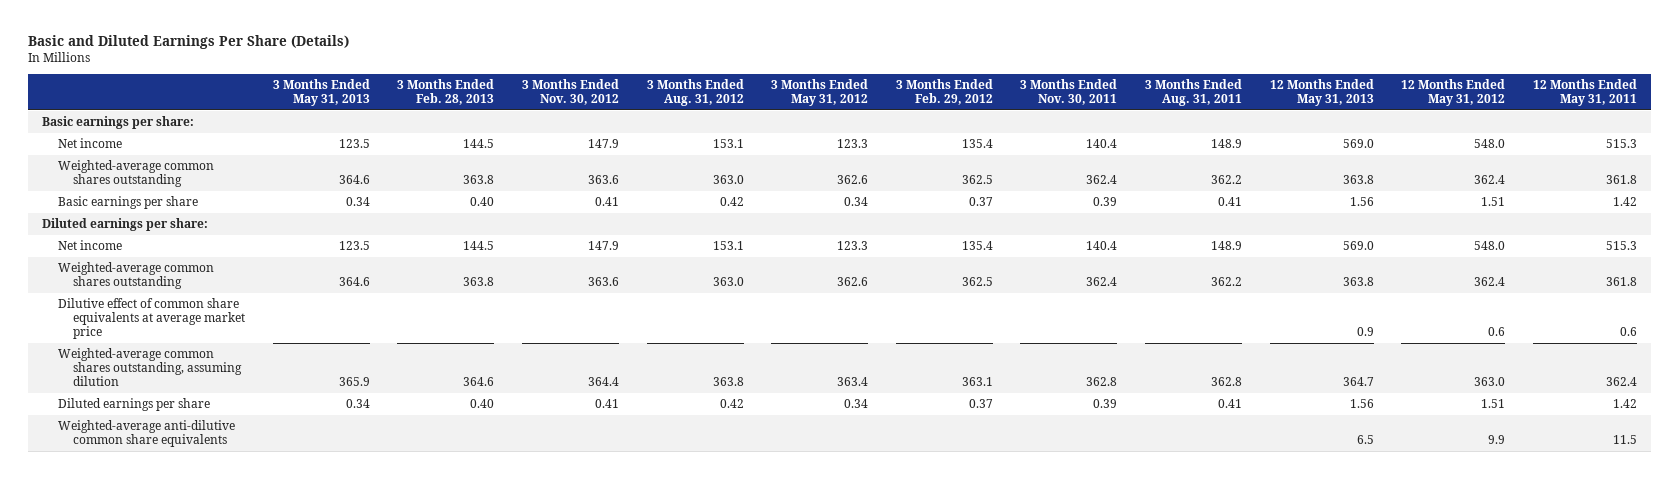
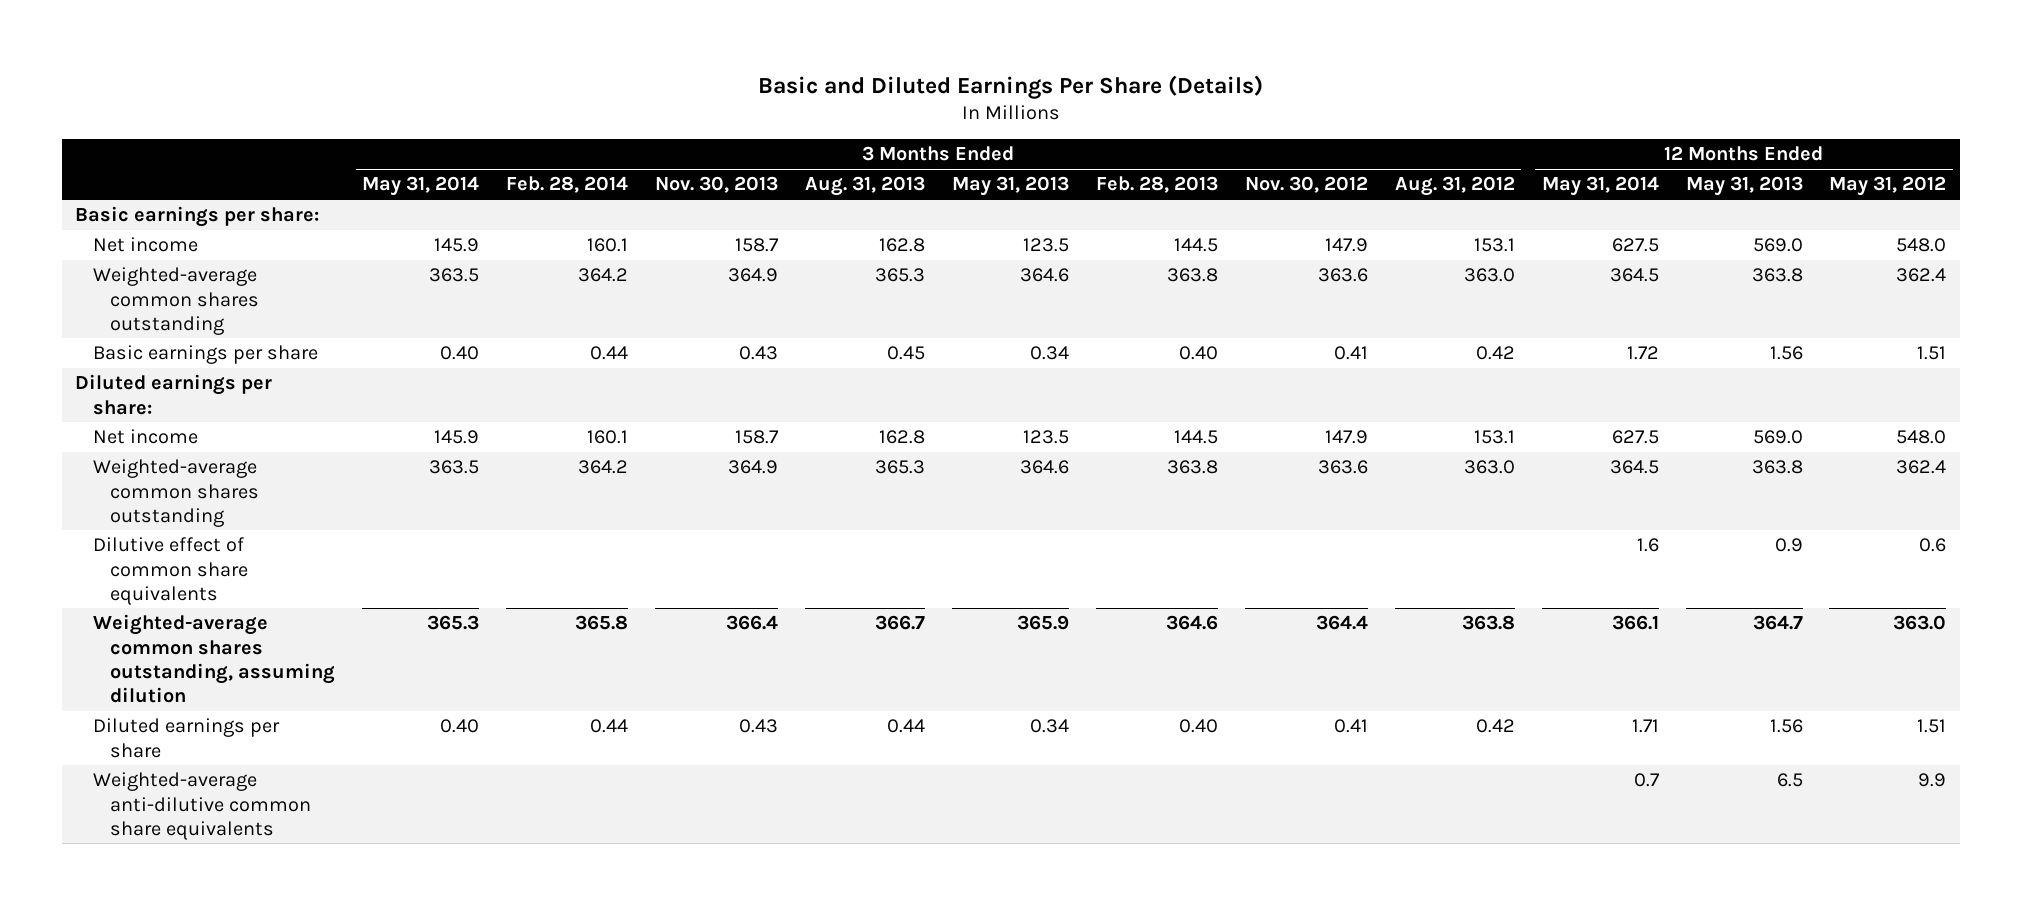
- | 3 Months Ended May 31, 2013 | 3 Months Ended Feb. 28, 2013 | 3 Months Ended Nov. 30, 2012 | 3 Months Ended Aug. 31, 2012 | 3 Months Ended May 31, 2012 | 3 Months Ended Feb. 29, 2012 | 3 Months Ended Nov. 30, 2011 | 3 Months Ended Aug. 31, 2011 | 12 Months Ended May 31, 2013 | 12 Months Ended May 31, 2012 | 12 Months Ended May 31, 2011
+ | 3 Months Ended May 31, 2014 | 3 Months Ended Feb. 28, 2014 | 3 Months Ended Nov. 30, 2013 | 3 Months Ended Aug. 31, 2013 | 3 Months Ended May 31, 2013 | 3 Months Ended Feb. 28, 2013 | 3 Months Ended Nov. 30, 2012 | 3 Months Ended Aug. 31, 2012 | 12 Months Ended May 31, 2014 | 12 Months Ended May 31, 2013 | 12 Months Ended May 31, 2012
- Dilutive effect of common share equivalents at average market price | | | | | | | | | 0.9 | 0.6 | 0.6
+ Dilutive effect of common share equivalents | | | | | | | | | 1.6 | 0.9 | 0.6

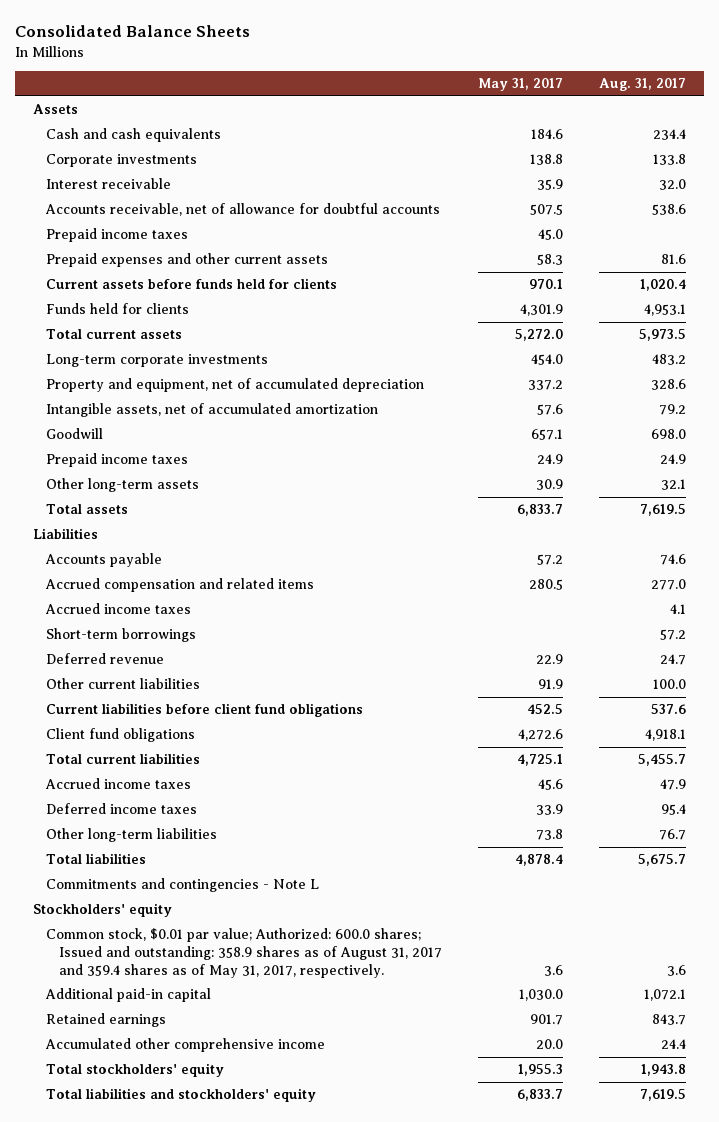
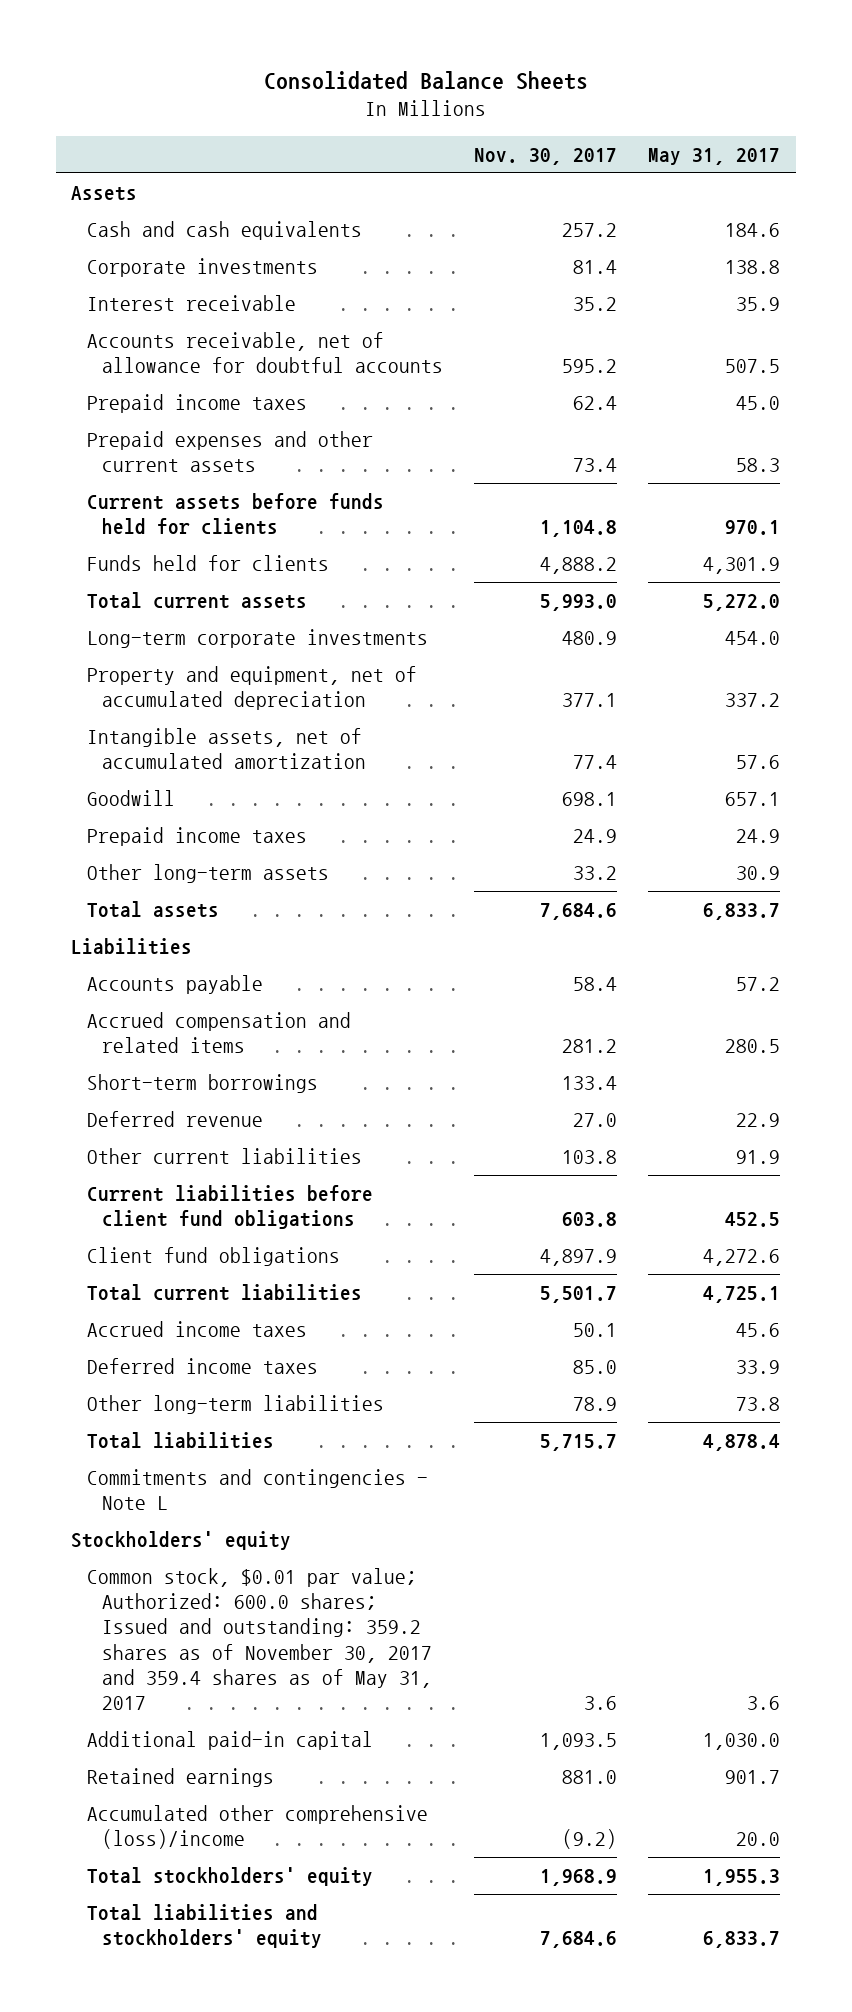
- | May 31, 2017 | Aug. 31, 2017
+ | Nov. 30, 2017 | May 31, 2017
- Accrued income taxes | | 4.1
- Common stock, $0.01 par value; Authorized: 600.0 shares; Issued and outstanding: 358.9 shares as of August 31, 2017 and 359.4 shares as of May 31, 2017, respectively. | 3.6 | 3.6
+ Common stock, $0.01 par value; Authorized: 600.0 shares; Issued and outstanding: 359.2 shares as of November 30, 2017 and 359.4 shares as of May 31, 2017 | 3.6 | 3.6
- Accumulated other comprehensive income | 20.0 | 24.4
+ Accumulated other comprehensive (loss)/income | (9.2) | 20.0

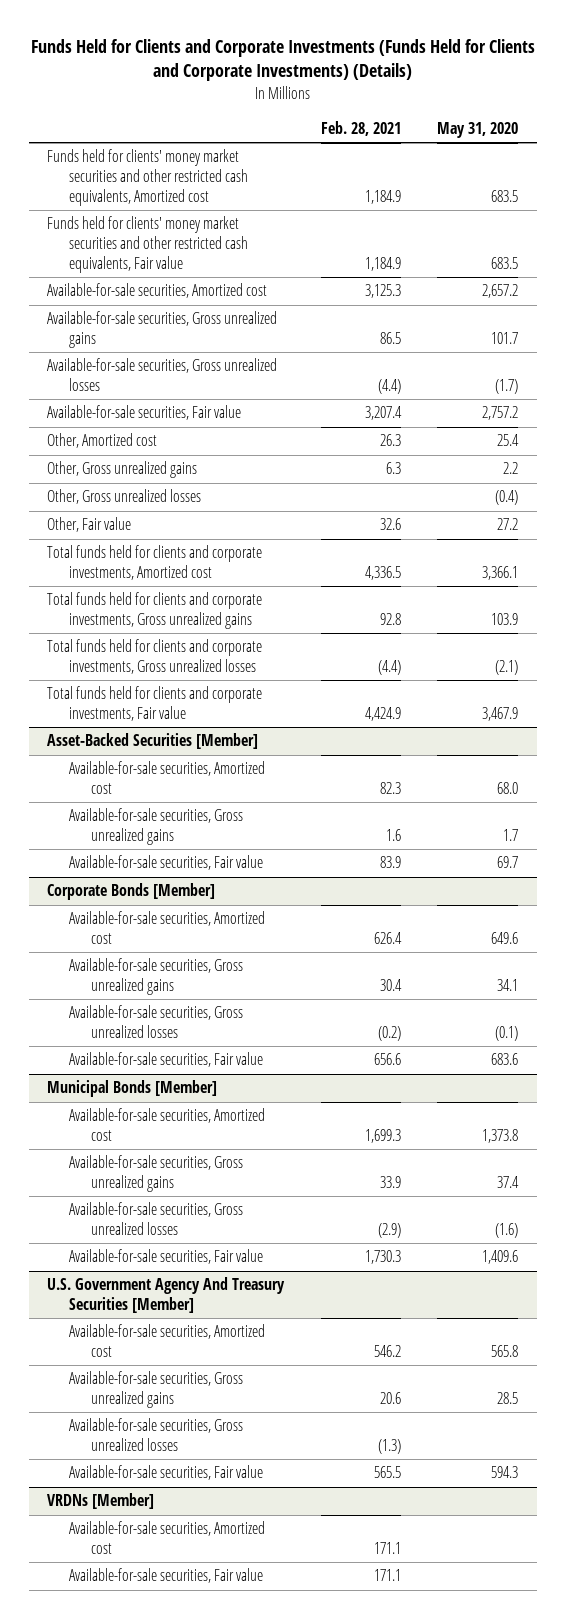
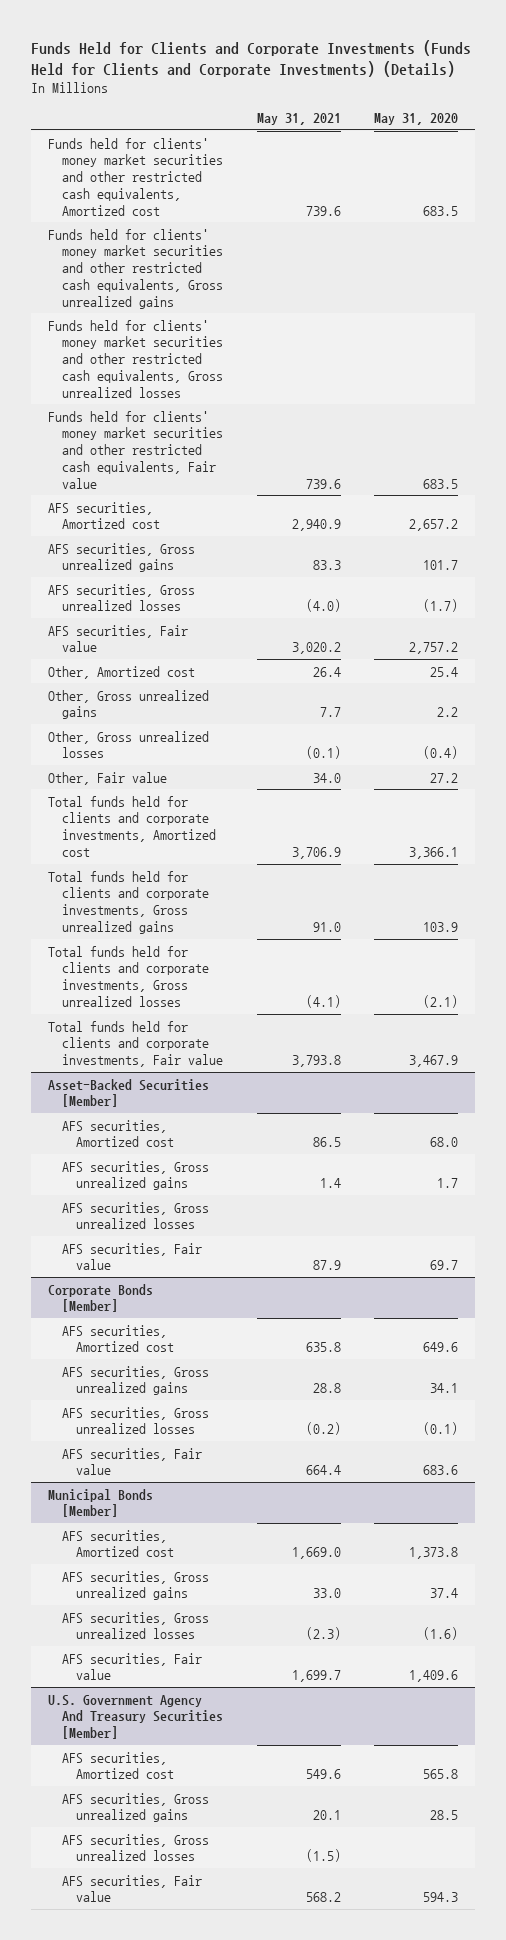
- | Feb. 28, 2021 | May 31, 2020
+ | May 31, 2021 | May 31, 2020
+ Funds held for clients' money market securities and other restricted cash equivalents, Gross unrealized gains
+ Funds held for clients' money market securities and other restricted cash equivalents, Gross unrealized losses
- Available-for-sale securities, Amortized cost | 3,125.3 | 2,657.2
- Available-for-sale securities, Gross unrealized gains | 86.5 | 101.7
- Available-for-sale securities, Gross unrealized losses | (4.4) | (1.7)
- Available-for-sale securities, Fair value | 3,207.4 | 2,757.2
+ AFS securities, Amortized cost | 2,940.9 | 2,657.2
+ AFS securities, Gross unrealized gains | 83.3 | 101.7
+ AFS securities, Gross unrealized losses | (4.0) | (1.7)
+ AFS securities, Fair value | 3,020.2 | 2,757.2
@ Asset-Backed Securities [Member]
- Available-for-sale securities, Amortized cost | 82.3 | 68.0
- Available-for-sale securities, Gross unrealized gains | 1.6 | 1.7
- Available-for-sale securities, Fair value | 83.9 | 69.7
+ AFS securities, Amortized cost | 86.5 | 68.0
+ AFS securities, Gross unrealized gains | 1.4 | 1.7
+ AFS securities, Gross unrealized losses
+ AFS securities, Fair value | 87.9 | 69.7
@ Corporate Bonds [Member]
- Available-for-sale securities, Amortized cost | 626.4 | 649.6
- Available-for-sale securities, Gross unrealized gains | 30.4 | 34.1
- Available-for-sale securities, Gross unrealized losses | (0.2) | (0.1)
- Available-for-sale securities, Fair value | 656.6 | 683.6
+ AFS securities, Amortized cost | 635.8 | 649.6
+ AFS securities, Gross unrealized gains | 28.8 | 34.1
+ AFS securities, Gross unrealized losses | (0.2) | (0.1)
+ AFS securities, Fair value | 664.4 | 683.6
@ Municipal Bonds [Member]
- Available-for-sale securities, Amortized cost | 1,699.3 | 1,373.8
- Available-for-sale securities, Gross unrealized gains | 33.9 | 37.4
- Available-for-sale securities, Gross unrealized losses | (2.9) | (1.6)
- Available-for-sale securities, Fair value | 1,730.3 | 1,409.6
+ AFS securities, Amortized cost | 1,669.0 | 1,373.8
+ AFS securities, Gross unrealized gains | 33.0 | 37.4
+ AFS securities, Gross unrealized losses | (2.3) | (1.6)
+ AFS securities, Fair value | 1,699.7 | 1,409.6
@ U.S. Government Agency And Treasury Securities [Member]
- Available-for-sale securities, Amortized cost | 546.2 | 565.8
- Available-for-sale securities, Gross unrealized gains | 20.6 | 28.5
- Available-for-sale securities, Gross unrealized losses | (1.3) |
- Available-for-sale securities, Fair value | 565.5 | 594.3
- VRDNs [Member]
- Available-for-sale securities, Amortized cost | 171.1 |
- Available-for-sale securities, Fair value | 171.1 |
@ U.S. Government Agency And Treasury Securities [Member]
+ AFS securities, Amortized cost | 549.6 | 565.8
+ AFS securities, Gross unrealized gains | 20.1 | 28.5
+ AFS securities, Gross unrealized losses | (1.5) |
+ AFS securities, Fair value | 568.2 | 594.3

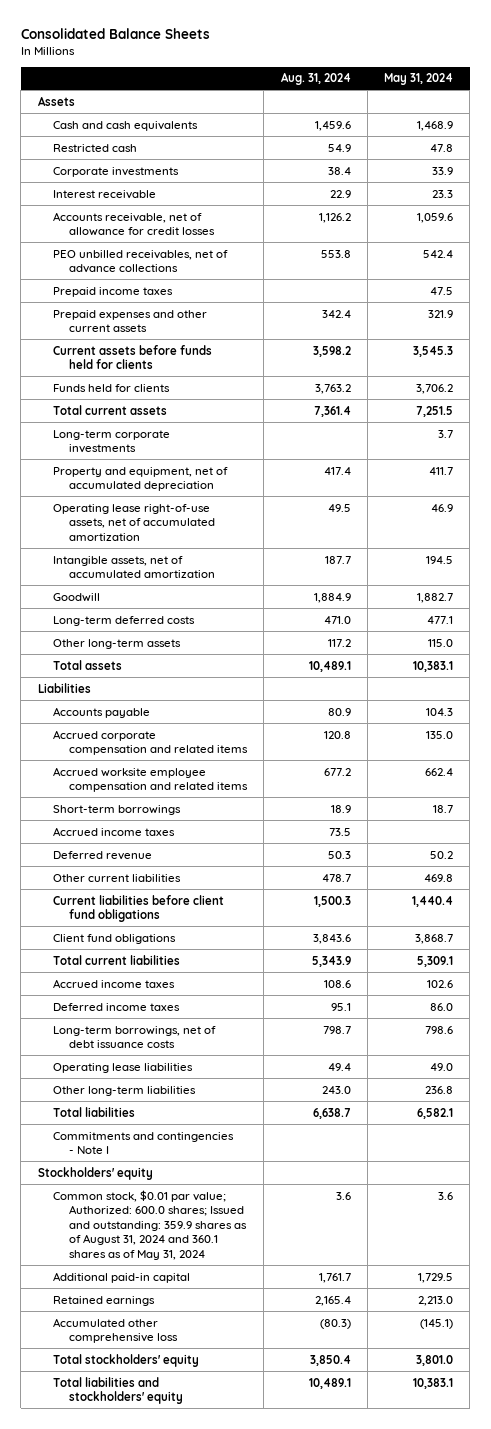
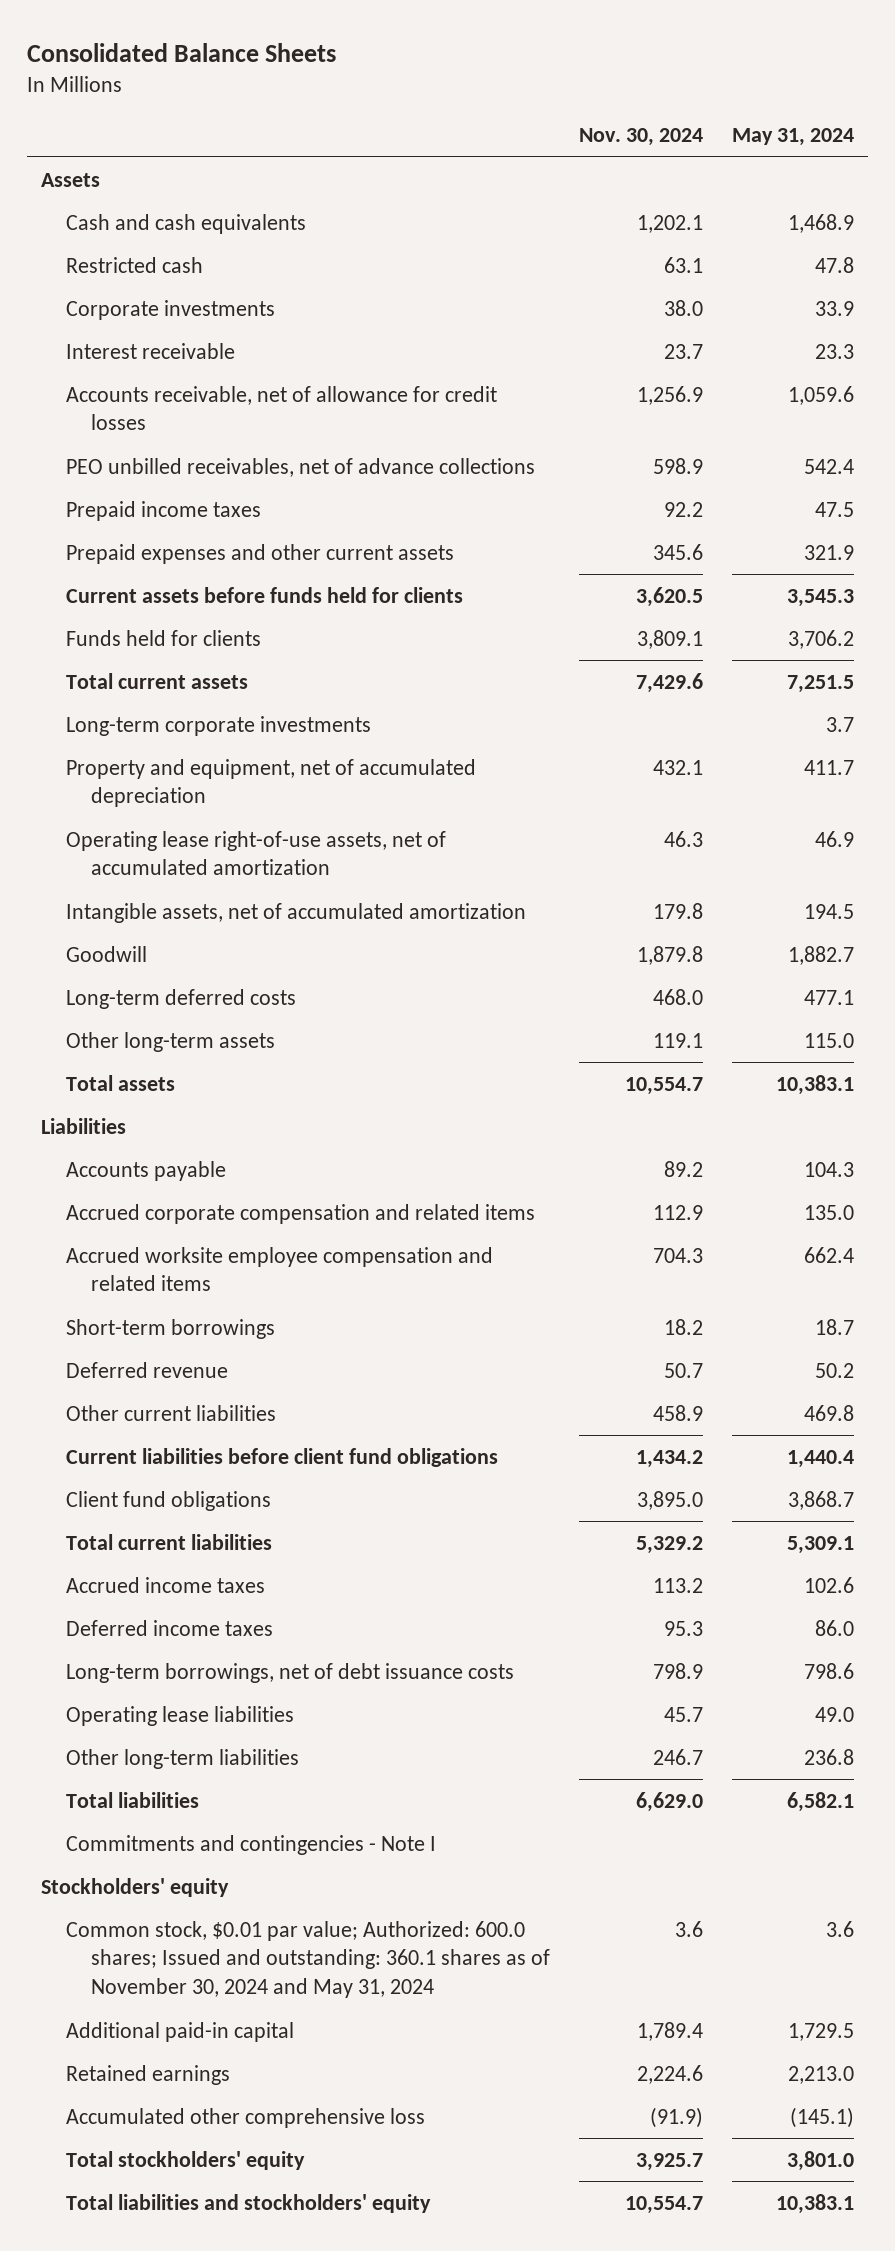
- | Aug. 31, 2024 | May 31, 2024
+ | Nov. 30, 2024 | May 31, 2024
- Accrued income taxes | 73.5 |
- Common stock, $0.01 par value; Authorized: 600.0 shares; Issued and outstanding: 359.9 shares as of August 31, 2024 and 360.1 shares as of May 31, 2024 | 3.6 | 3.6
+ Common stock, $0.01 par value; Authorized: 600.0 shares; Issued and outstanding: 360.1 shares as of November 30, 2024 and May 31, 2024 | 3.6 | 3.6

